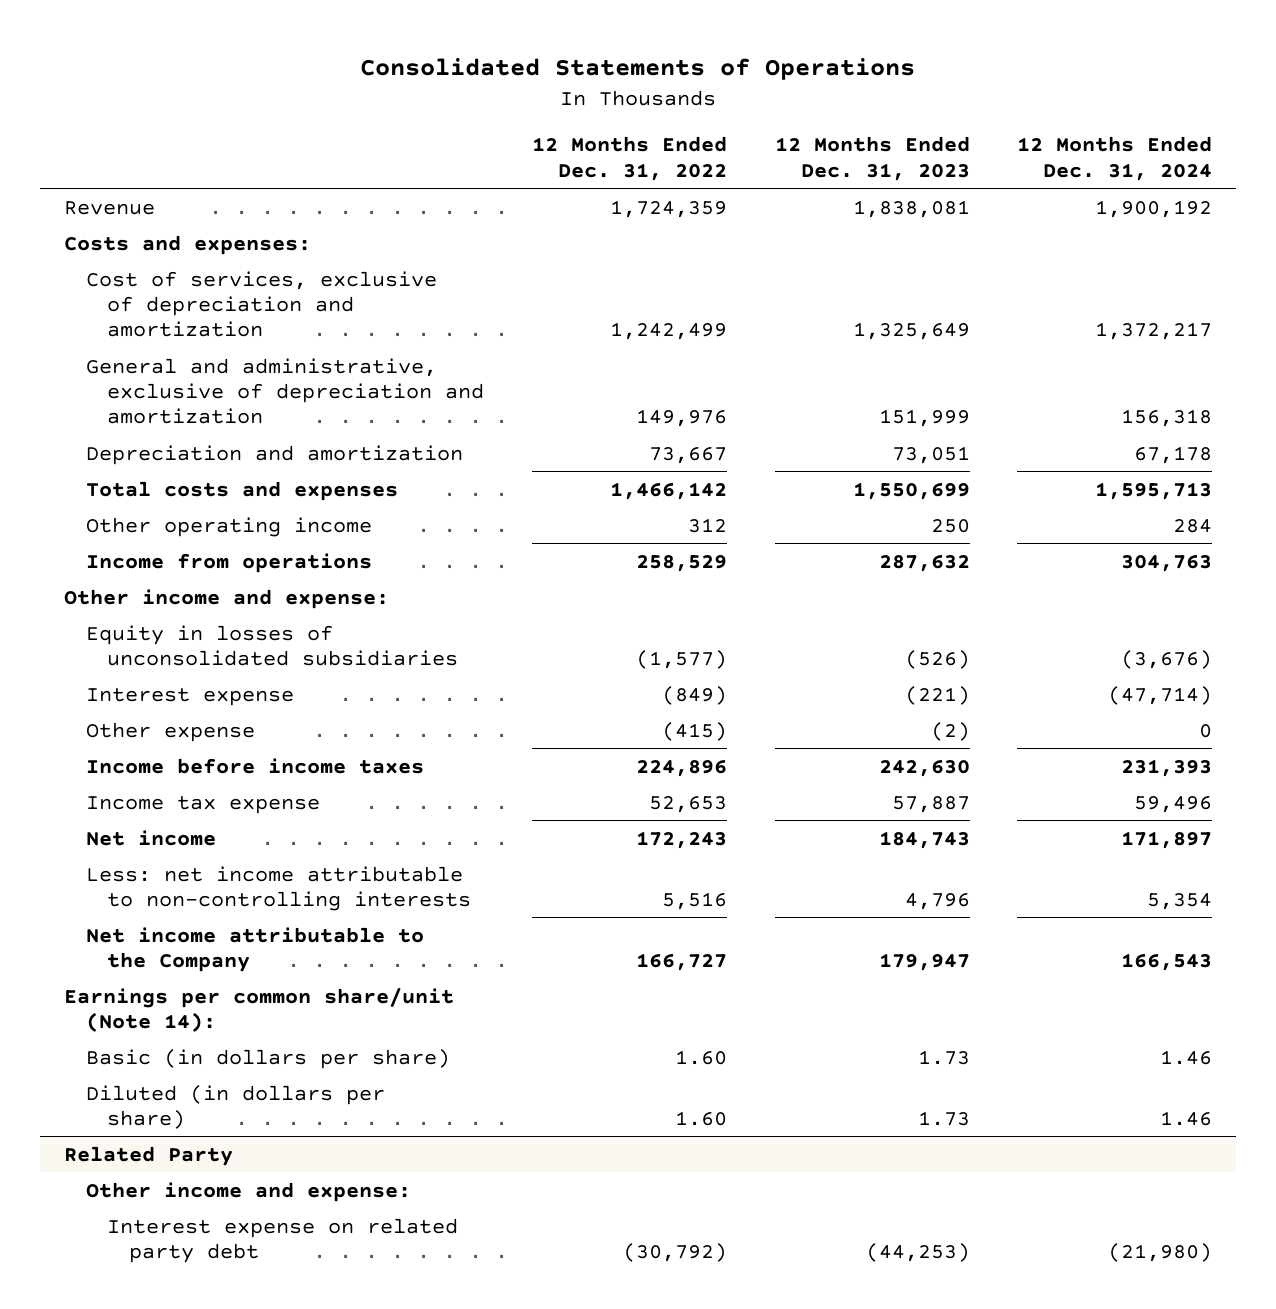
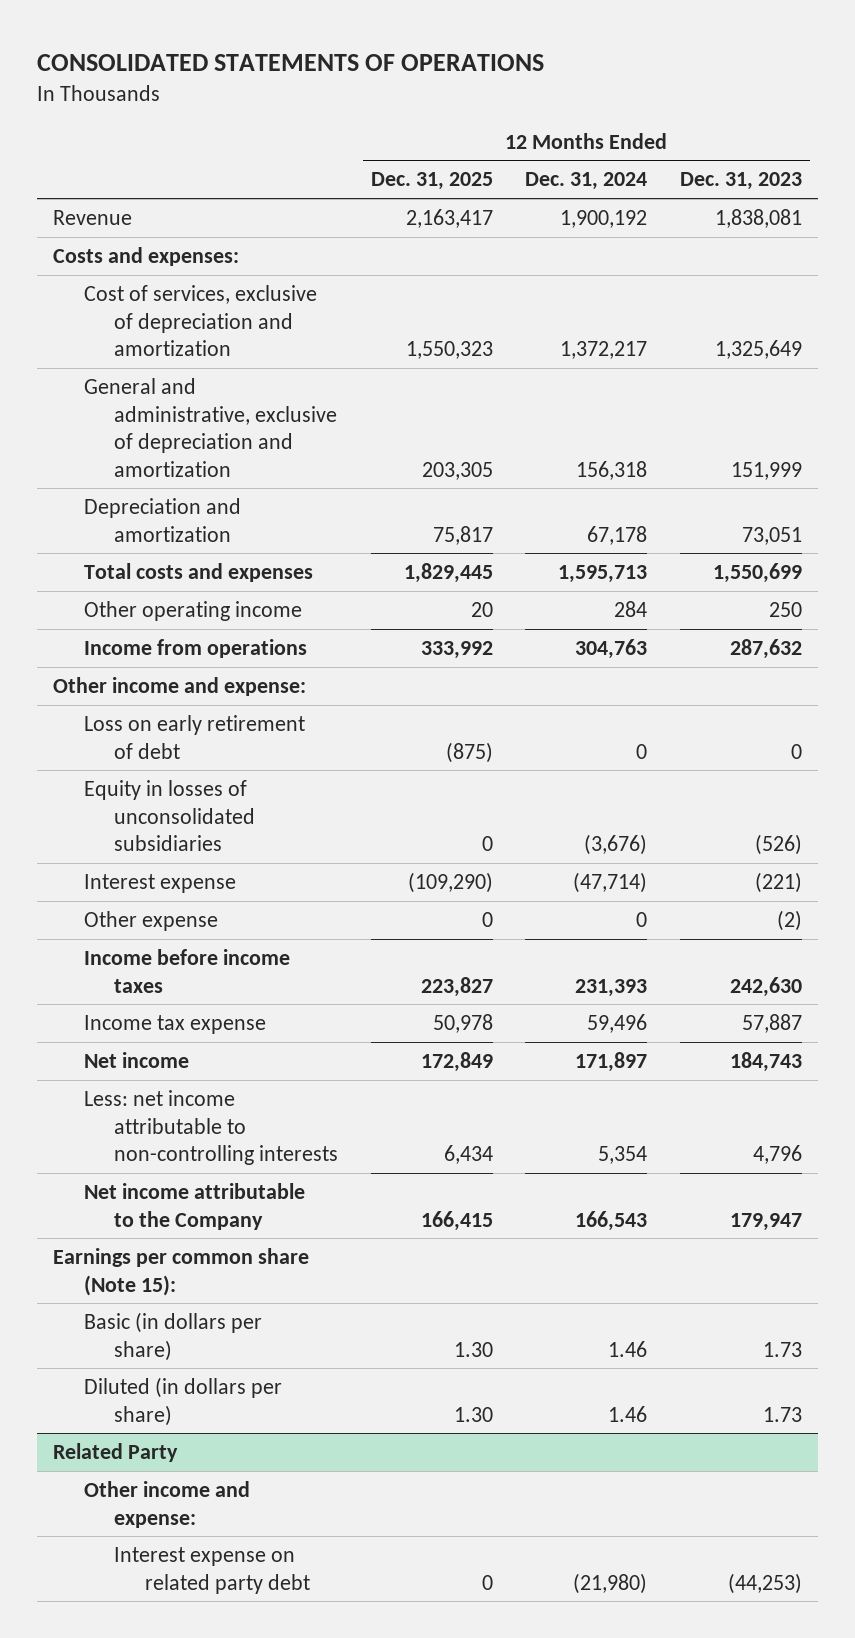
- Consolidated Statements of Operations
+ CONSOLIDATED STATEMENTS OF OPERATIONS
- | 12 Months Ended Dec. 31, 2022 | 12 Months Ended Dec. 31, 2023 | 12 Months Ended Dec. 31, 2024
+ | 12 Months Ended Dec. 31, 2025 | 12 Months Ended Dec. 31, 2024 | 12 Months Ended Dec. 31, 2023
+ Loss on early retirement of debt | (875) | 0 | 0
- Earnings per common share/unit (Note 14):
+ Earnings per common share (Note 15):

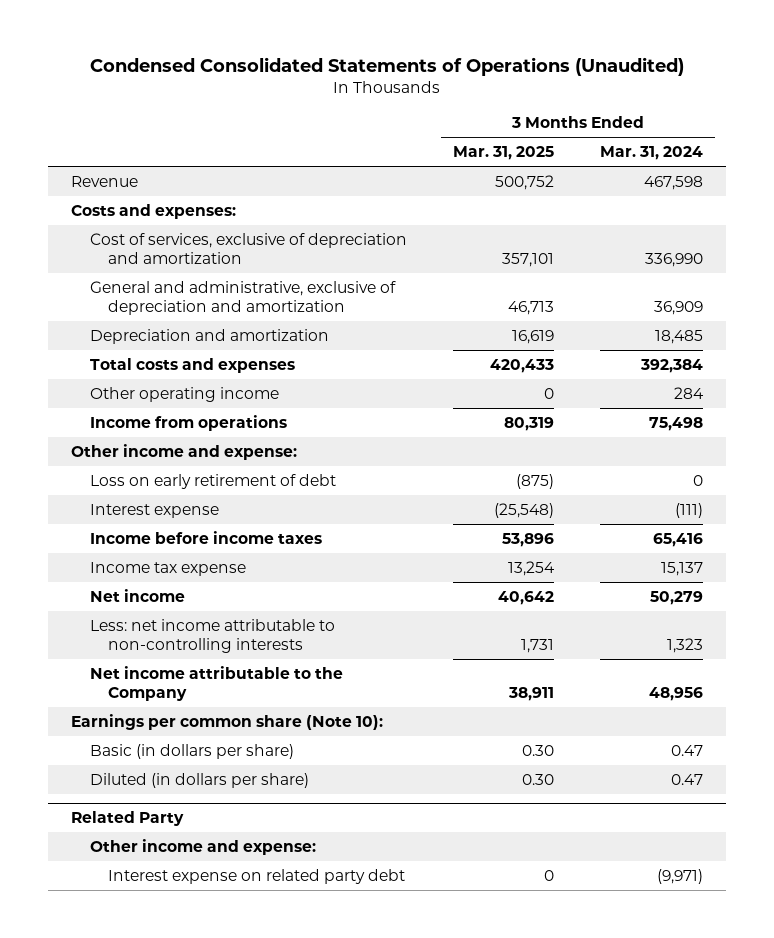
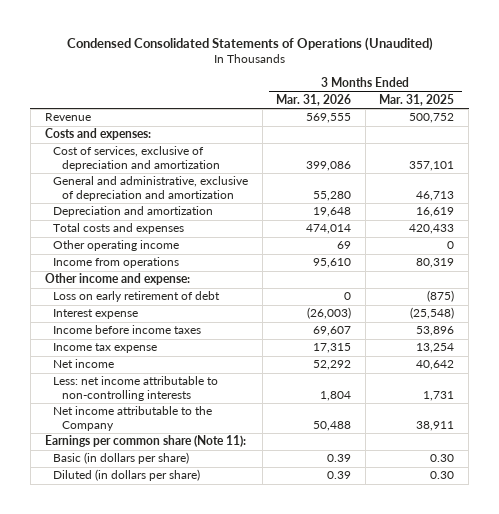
- | 3 Months Ended Mar. 31, 2025 | 3 Months Ended Mar. 31, 2024
+ | 3 Months Ended Mar. 31, 2026 | 3 Months Ended Mar. 31, 2025
- Earnings per common share (Note 10):
+ Earnings per common share (Note 11):
- Related Party
- Other income and expense:
- Interest expense on related party debt | 0 | (9,971)

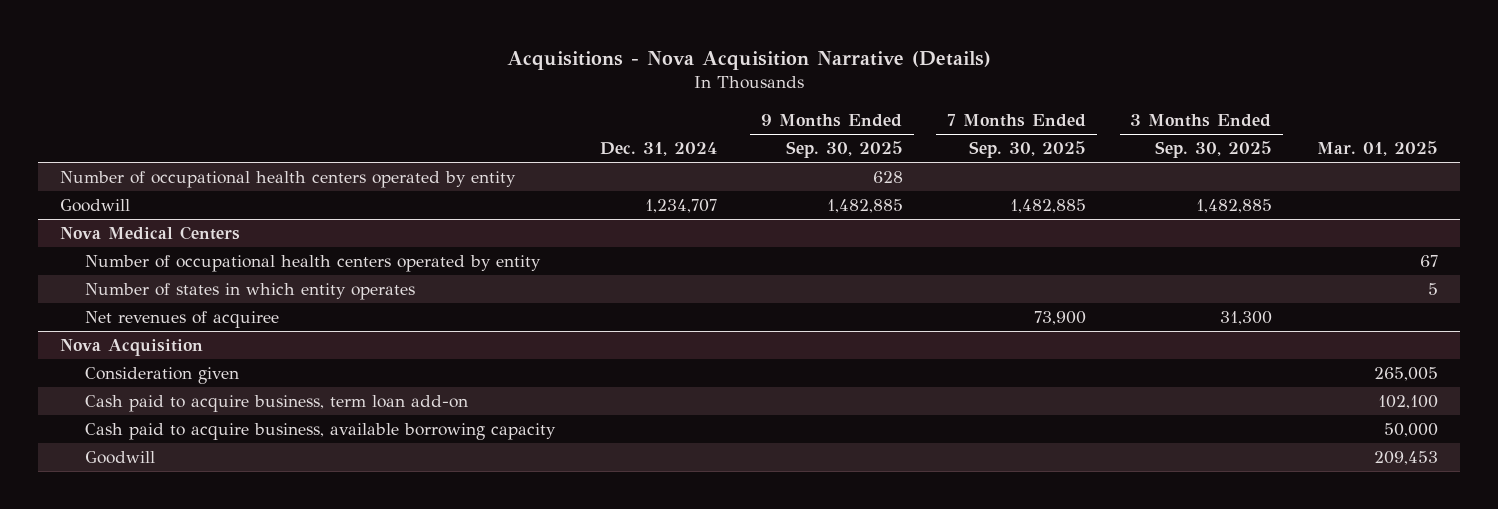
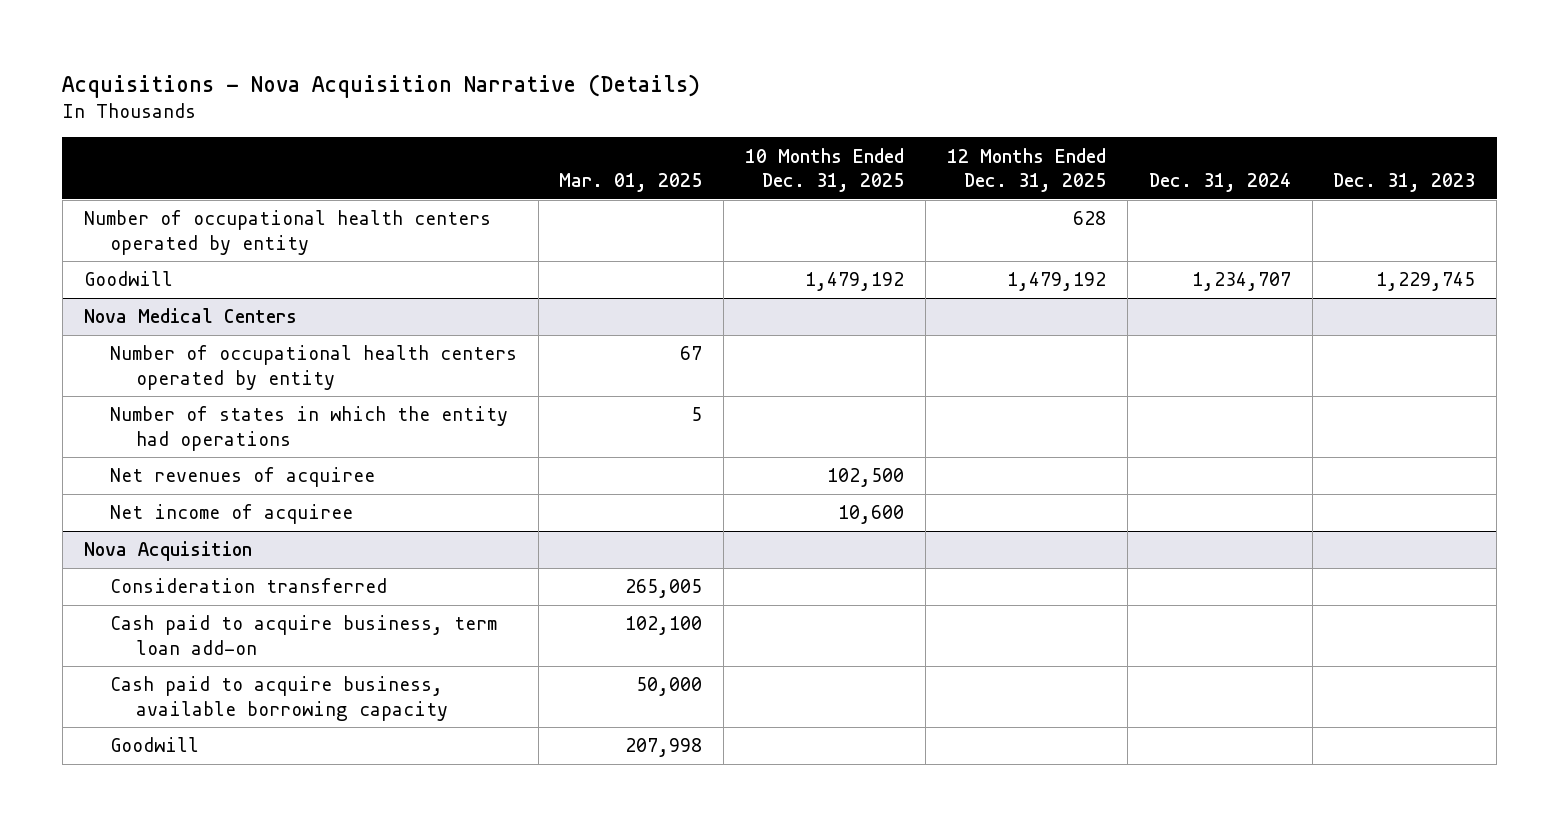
- | Dec. 31, 2024 | 9 Months Ended Sep. 30, 2025 | 7 Months Ended Sep. 30, 2025 | 3 Months Ended Sep. 30, 2025 | Mar. 01, 2025
+ | Mar. 01, 2025 | 10 Months Ended Dec. 31, 2025 | 12 Months Ended Dec. 31, 2025 | Dec. 31, 2024 | Dec. 31, 2023
@ Nova Medical Centers
- Number of states in which entity operates | | | | | 5
+ Number of states in which the entity had operations | 5 | | | |
+ Net income of acquiree | | 10,600 | | |
@ Nova Acquisition
- Consideration given | | | | | 265,005
+ Consideration transferred | 265,005 | | | |
- Goodwill | | | | | 209,453
+ Goodwill | 207,998 | | | |

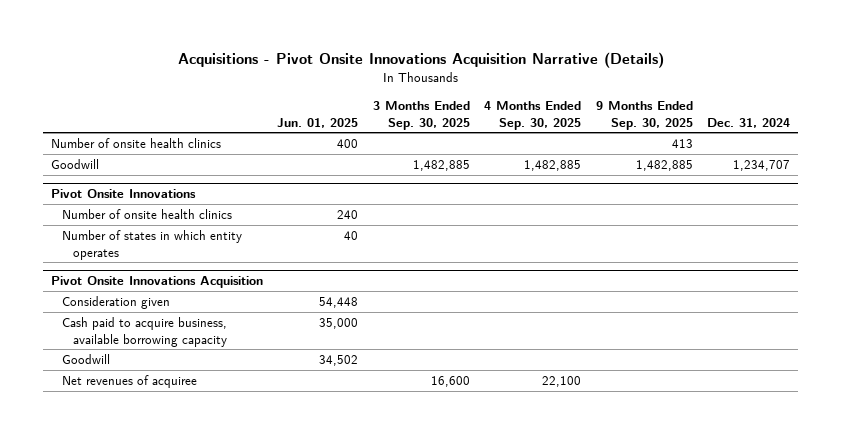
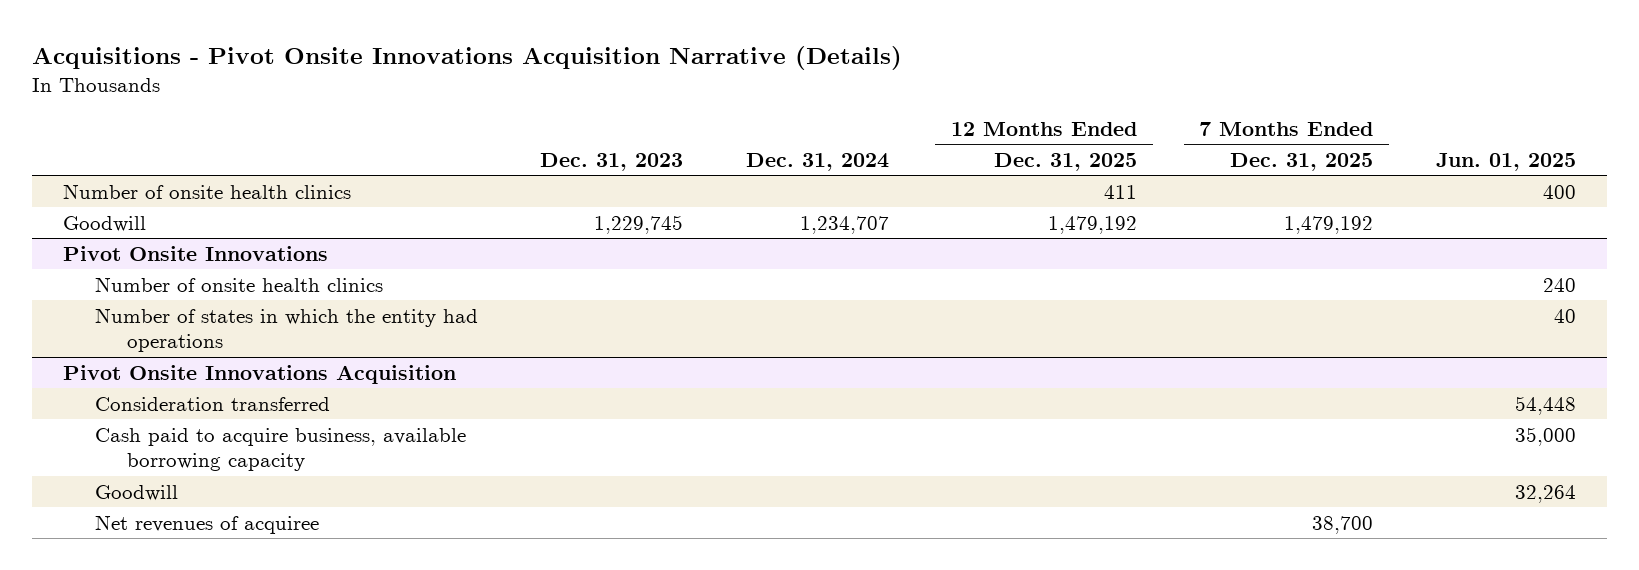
- | Jun. 01, 2025 | 3 Months Ended Sep. 30, 2025 | 4 Months Ended Sep. 30, 2025 | 9 Months Ended Sep. 30, 2025 | Dec. 31, 2024
+ | Dec. 31, 2023 | Dec. 31, 2024 | 12 Months Ended Dec. 31, 2025 | 7 Months Ended Dec. 31, 2025 | Jun. 01, 2025
@ Pivot Onsite Innovations
- Number of states in which entity operates | 40 | | | |
+ Number of states in which the entity had operations | | | | | 40
@ Pivot Onsite Innovations Acquisition
- Consideration given | 54,448 | | | |
+ Consideration transferred | | | | | 54,448
- Goodwill | 34,502 | | | |
+ Goodwill | | | | | 32,264

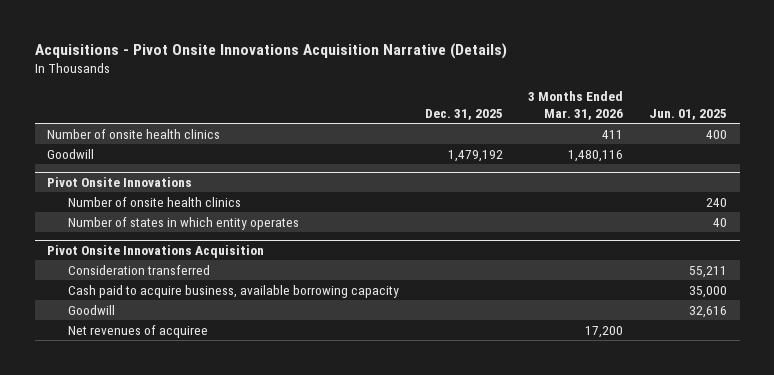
- | Dec. 31, 2023 | Dec. 31, 2024 | 12 Months Ended Dec. 31, 2025 | 7 Months Ended Dec. 31, 2025 | Jun. 01, 2025
+ | Dec. 31, 2025 | 3 Months Ended Mar. 31, 2026 | Jun. 01, 2025
@ Pivot Onsite Innovations
- Number of states in which the entity had operations | | | | | 40
+ Number of states in which entity operates | | | 40
@ Pivot Onsite Innovations Acquisition
- Consideration transferred | | | | | 54,448
+ Consideration transferred | | | 55,211
- Goodwill | | | | | 32,264
+ Goodwill | | | 32,616

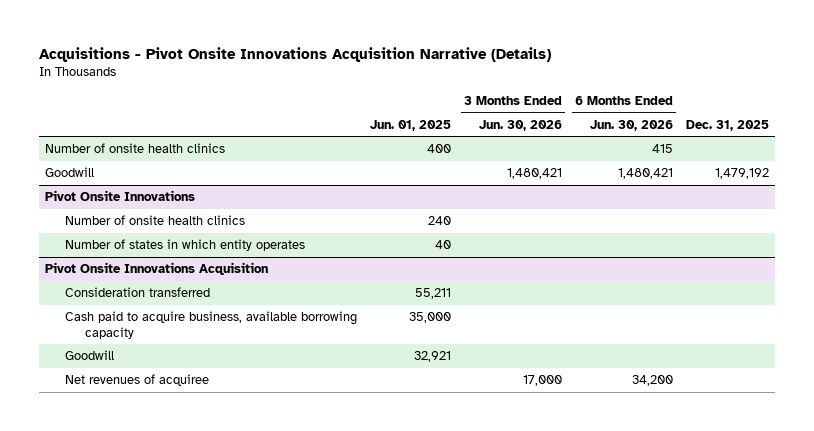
- | Dec. 31, 2025 | 3 Months Ended Mar. 31, 2026 | Jun. 01, 2025
+ | Jun. 01, 2025 | 3 Months Ended Jun. 30, 2026 | 6 Months Ended Jun. 30, 2026 | Dec. 31, 2025
@ Pivot Onsite Innovations Acquisition
- Goodwill | | | 32,616
+ Goodwill | 32,921 | | |

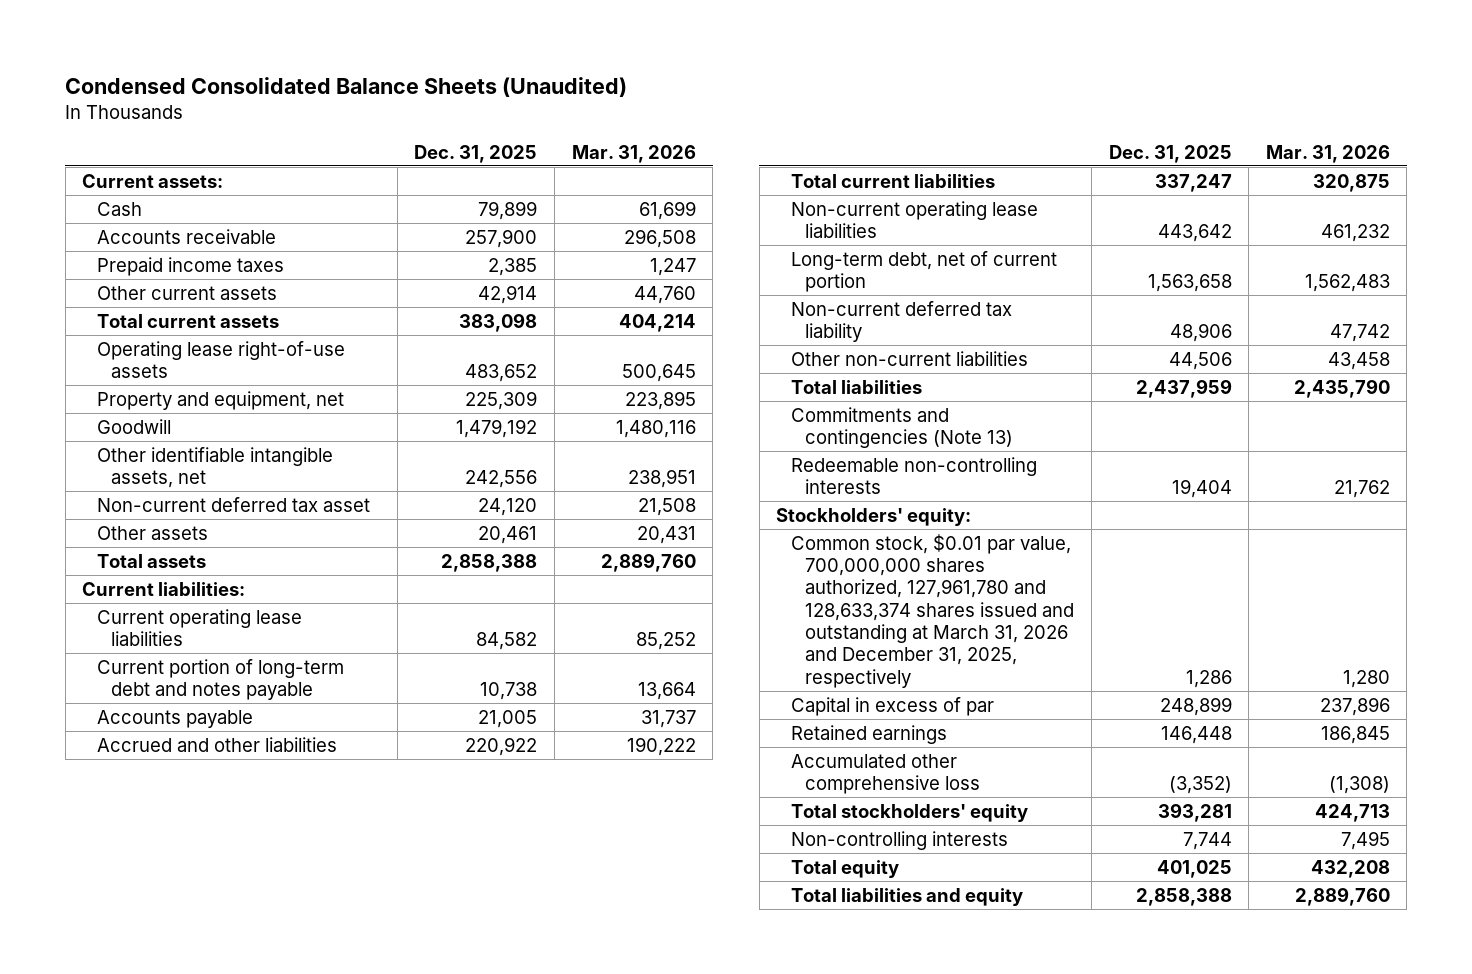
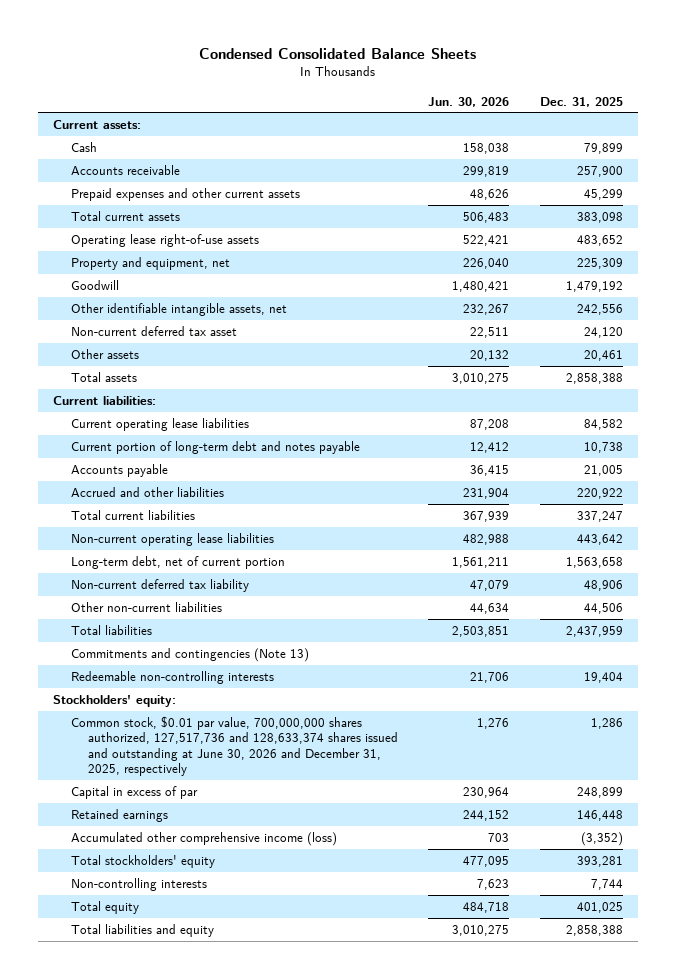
- Condensed Consolidated Balance Sheets (Unaudited)
+ Condensed Consolidated Balance Sheets
- | Dec. 31, 2025 | Mar. 31, 2026
+ | Jun. 30, 2026 | Dec. 31, 2025
- Prepaid income taxes | 2,385 | 1,247
- Other current assets | 42,914 | 44,760
+ Prepaid expenses and other current assets | 48,626 | 45,299
- Common stock, $0.01 par value, 700,000,000 shares authorized, 127,961,780 and 128,633,374 shares issued and outstanding at March 31, 2026 and December 31, 2025, respectively | 1,286 | 1,280
+ Common stock, $0.01 par value, 700,000,000 shares authorized, 127,517,736 and 128,633,374 shares issued and outstanding at June 30, 2026 and December 31, 2025, respectively | 1,276 | 1,286
- Accumulated other comprehensive loss | (3,352) | (1,308)
+ Accumulated other comprehensive income (loss) | 703 | (3,352)

